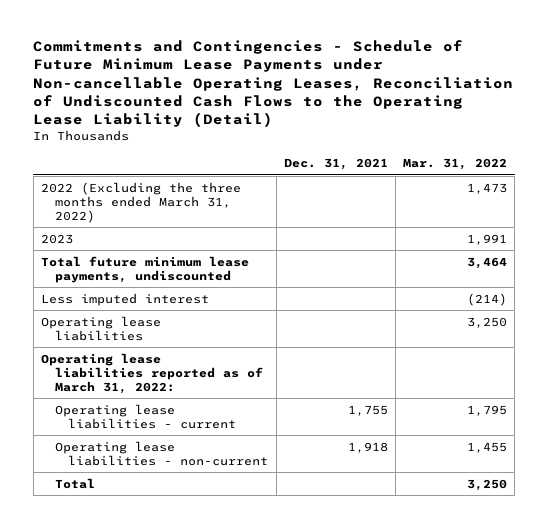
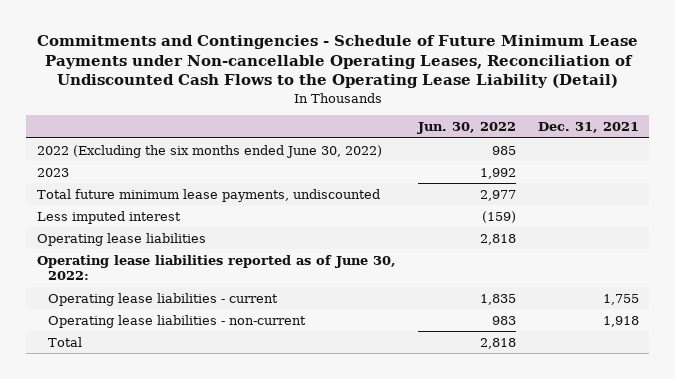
- | Dec. 31, 2021 | Mar. 31, 2022
+ | Jun. 30, 2022 | Dec. 31, 2021
- 2022 (Excluding the three months ended March 31, 2022) | | 1,473
+ 2022 (Excluding the six months ended June 30, 2022) | 985 |
- Operating lease liabilities reported as of March 31, 2022:
+ Operating lease liabilities reported as of June 30, 2022:

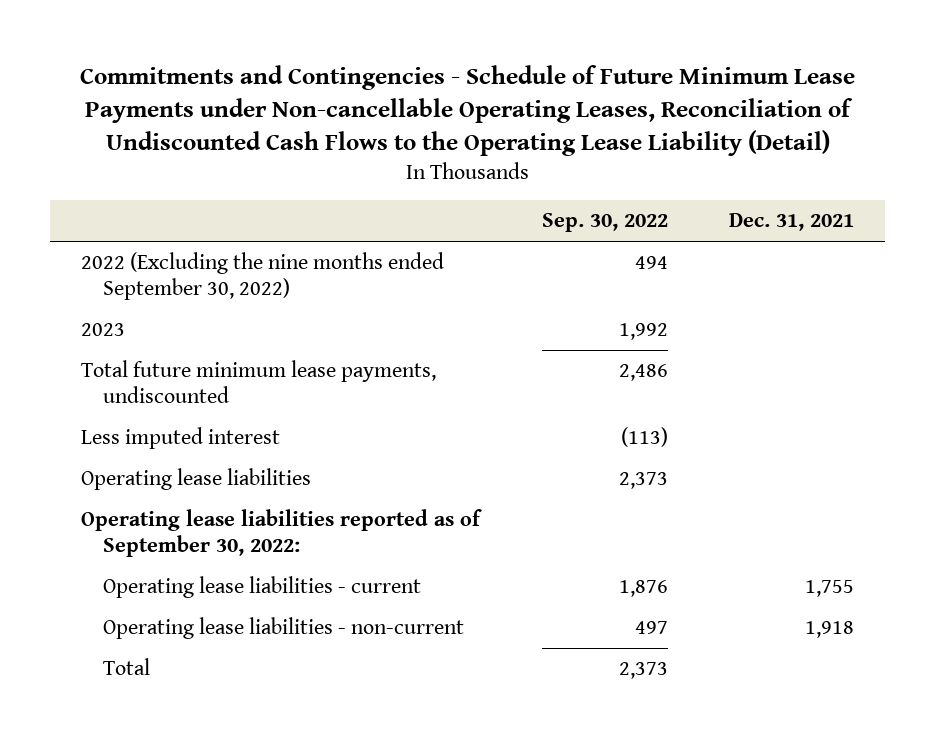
- | Jun. 30, 2022 | Dec. 31, 2021
+ | Sep. 30, 2022 | Dec. 31, 2021
- 2022 (Excluding the six months ended June 30, 2022) | 985 |
+ 2022 (Excluding the nine months ended September 30, 2022) | 494 |
- Operating lease liabilities reported as of June 30, 2022:
+ Operating lease liabilities reported as of September 30, 2022:

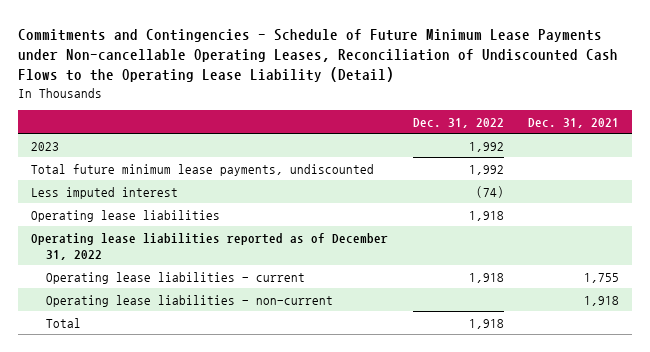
- | Sep. 30, 2022 | Dec. 31, 2021
+ | Dec. 31, 2022 | Dec. 31, 2021
- 2022 (Excluding the nine months ended September 30, 2022) | 494 |
- Operating lease liabilities reported as of September 30, 2022:
+ Operating lease liabilities reported as of December 31, 2022

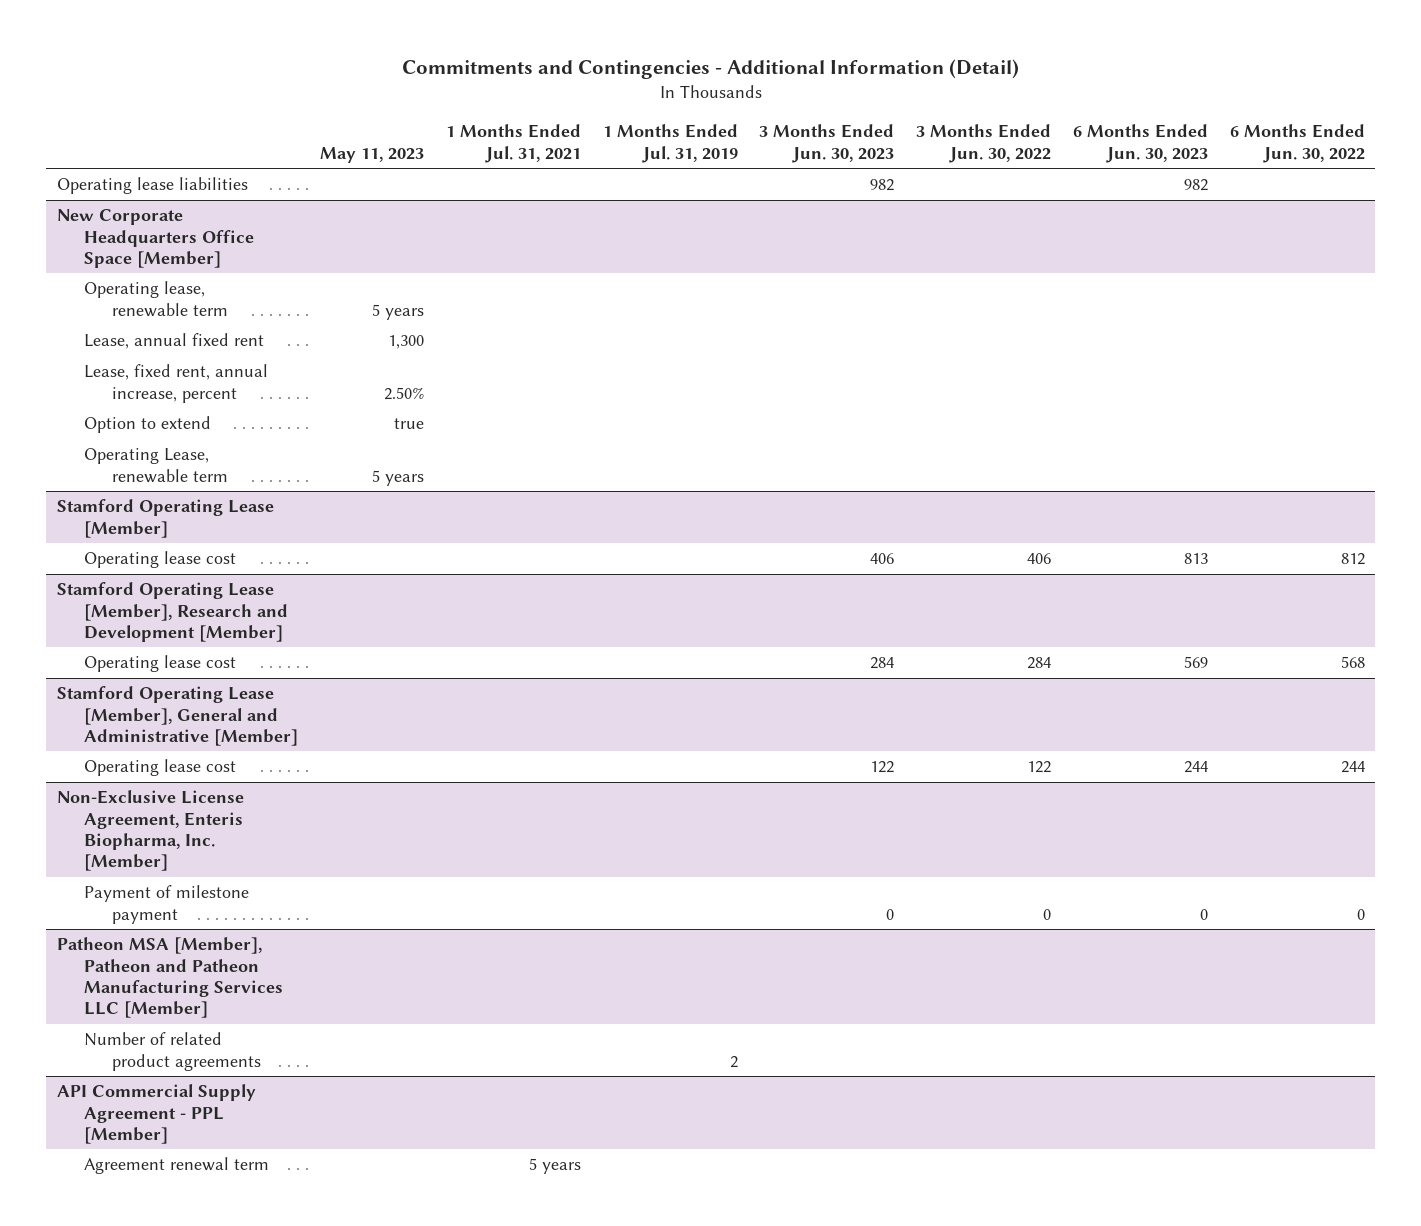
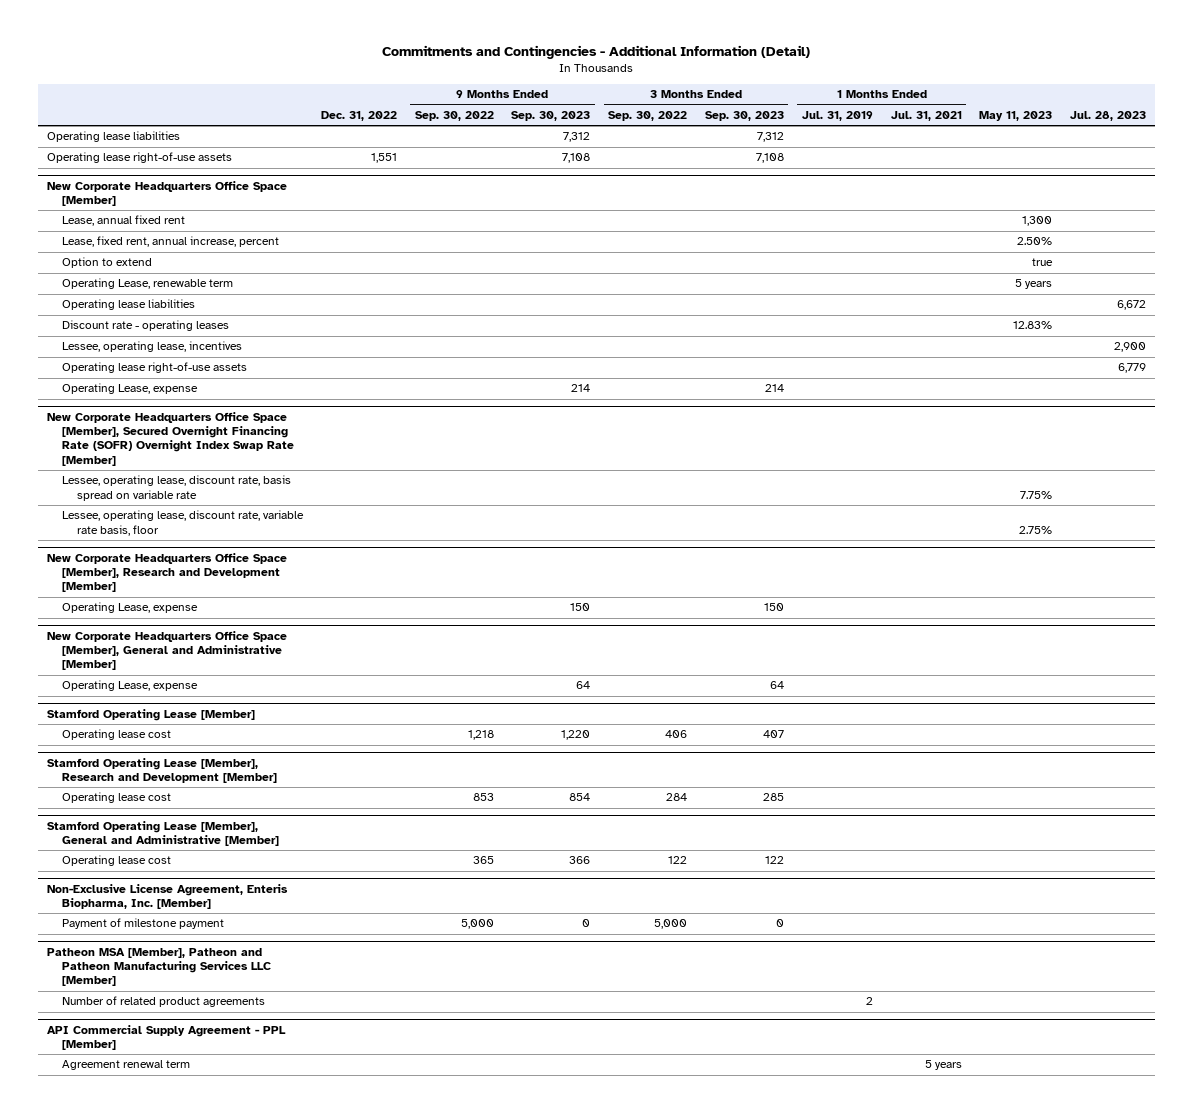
- | May 11, 2023 | 1 Months Ended Jul. 31, 2021 | 1 Months Ended Jul. 31, 2019 | 3 Months Ended Jun. 30, 2023 | 3 Months Ended Jun. 30, 2022 | 6 Months Ended Jun. 30, 2023 | 6 Months Ended Jun. 30, 2022
+ | Dec. 31, 2022 | 9 Months Ended Sep. 30, 2022 | 9 Months Ended Sep. 30, 2023 | 3 Months Ended Sep. 30, 2022 | 3 Months Ended Sep. 30, 2023 | 1 Months Ended Jul. 31, 2019 | 1 Months Ended Jul. 31, 2021 | May 11, 2023 | Jul. 28, 2023
+ Operating lease right-of-use assets | 1,551 | | 7,108 | | 7,108 | | | |
@ New Corporate Headquarters Office Space [Member]
- Operating lease, renewable term | 5 years | | | | | |
+ Operating lease liabilities | | | | | | | | | 6,672
+ Discount rate - operating leases | | | | | | | | 12.83% |
+ Lessee, operating lease, incentives | | | | | | | | | 2,900
+ Operating lease right-of-use assets | | | | | | | | | 6,779
+ Operating Lease, expense | | | 214 | | 214 | | | |
+ New Corporate Headquarters Office Space [Member], Secured Overnight Financing Rate (SOFR) Overnight Index Swap Rate [Member]
+ Lessee, operating lease, discount rate, basis spread on variable rate | | | | | | | | 7.75% |
+ Lessee, operating lease, discount rate, variable rate basis, floor | | | | | | | | 2.75% |
+ New Corporate Headquarters Office Space [Member], Research and Development [Member]
+ Operating Lease, expense | | | 150 | | 150 | | | |
+ New Corporate Headquarters Office Space [Member], General and Administrative [Member]
+ Operating Lease, expense | | | 64 | | 64 | | | |

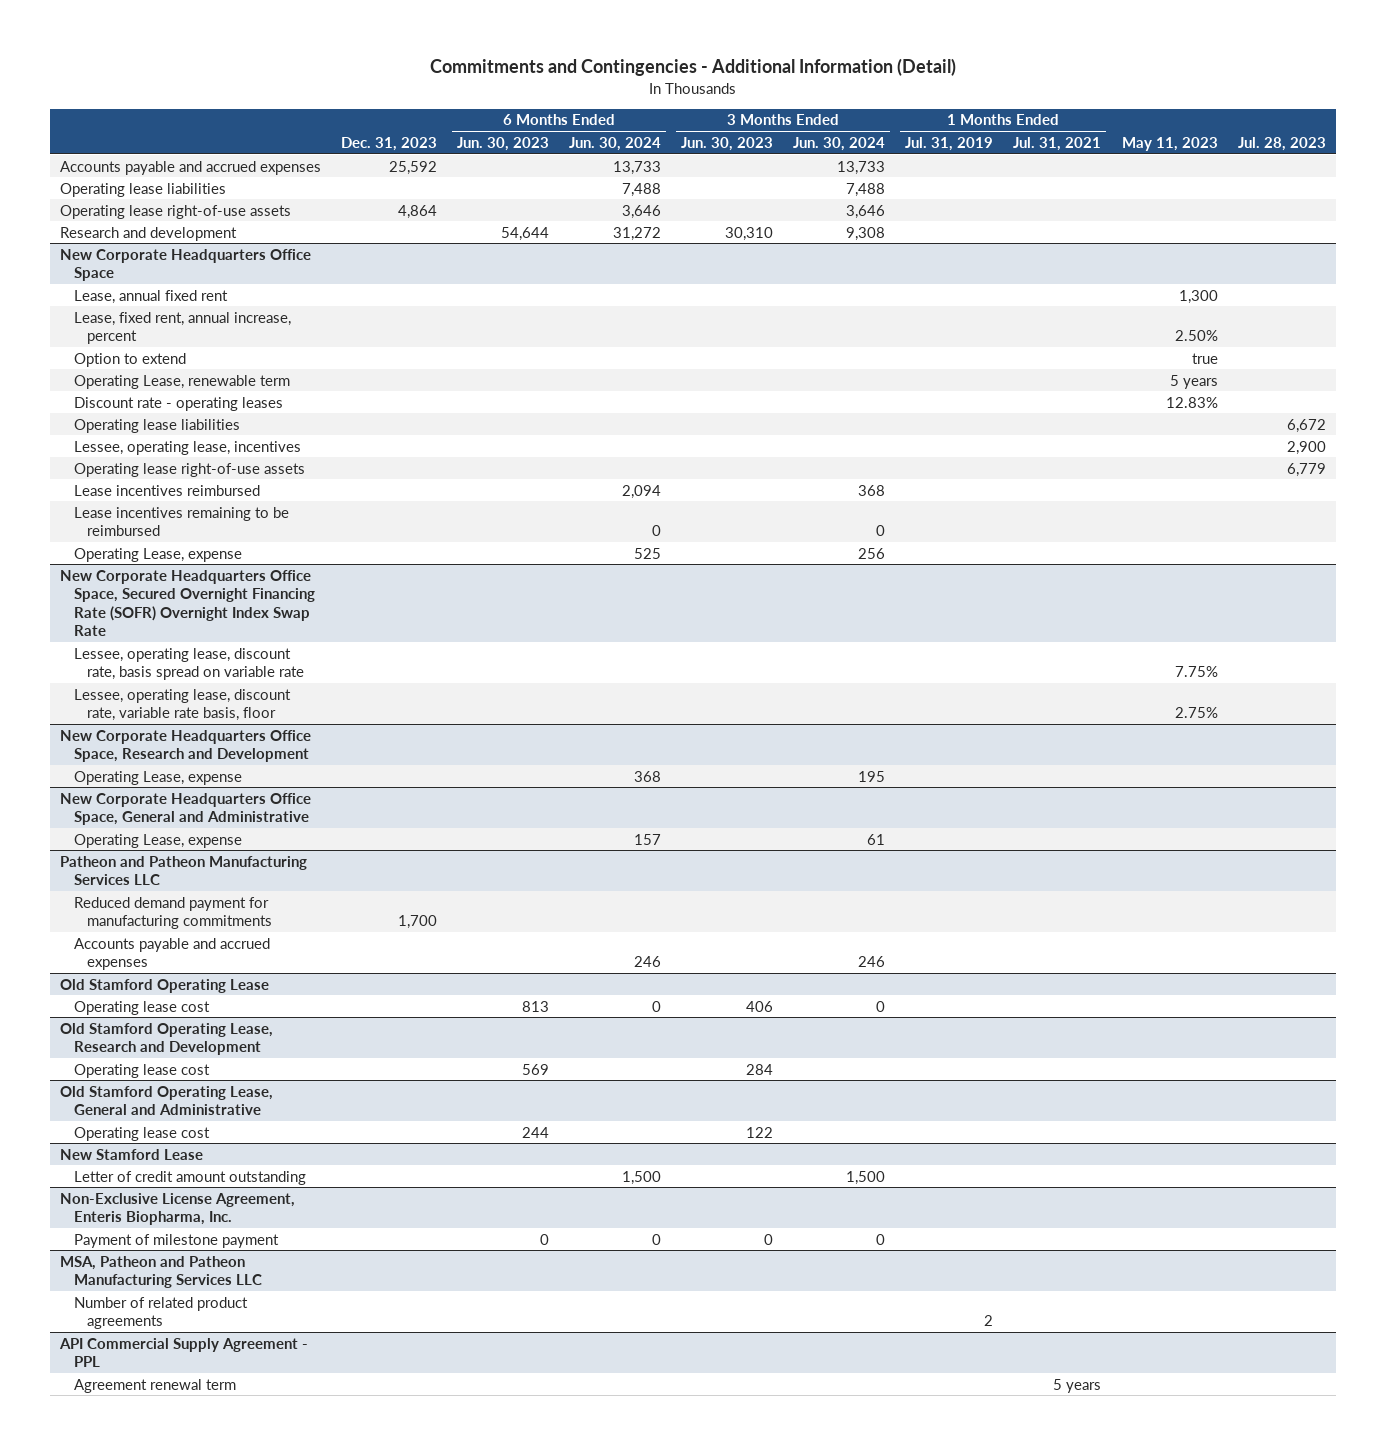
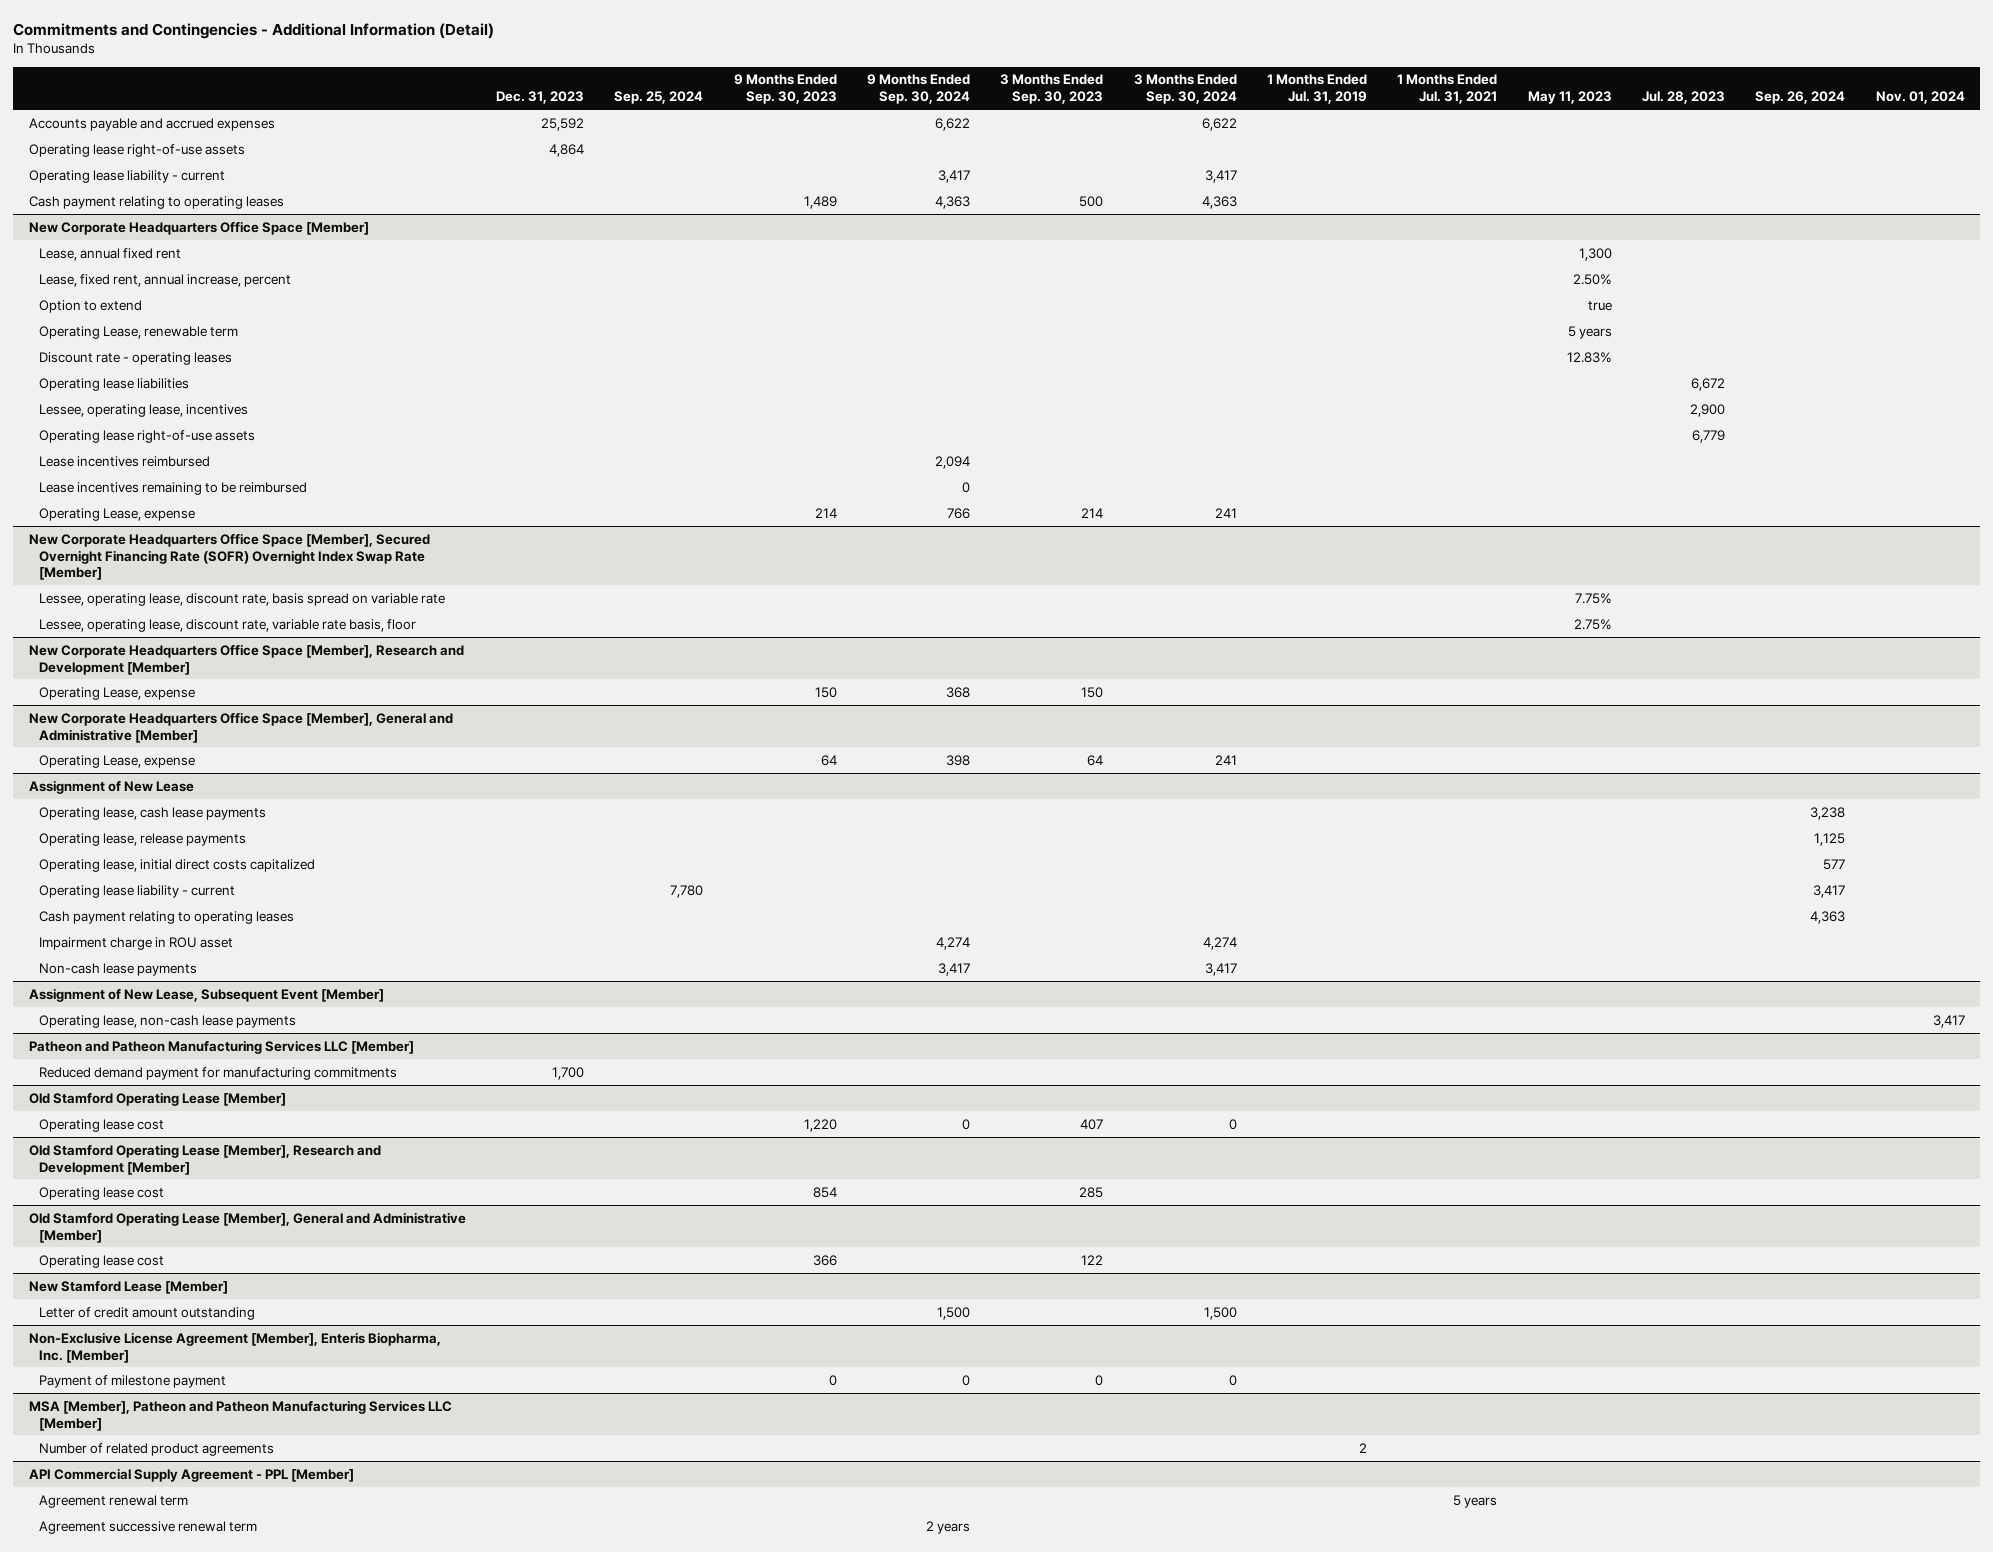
- | Dec. 31, 2023 | 6 Months Ended Jun. 30, 2023 | 6 Months Ended Jun. 30, 2024 | 3 Months Ended Jun. 30, 2023 | 3 Months Ended Jun. 30, 2024 | 1 Months Ended Jul. 31, 2019 | 1 Months Ended Jul. 31, 2021 | May 11, 2023 | Jul. 28, 2023
+ | Dec. 31, 2023 | Sep. 25, 2024 | 9 Months Ended Sep. 30, 2023 | 9 Months Ended Sep. 30, 2024 | 3 Months Ended Sep. 30, 2023 | 3 Months Ended Sep. 30, 2024 | 1 Months Ended Jul. 31, 2019 | 1 Months Ended Jul. 31, 2021 | May 11, 2023 | Jul. 28, 2023 | Sep. 26, 2024 | Nov. 01, 2024
- Operating lease liabilities | | | 7,488 | | 7,488 | | | |
- Research and development | | 54,644 | 31,272 | 30,310 | 9,308 | | | |
- New Corporate Headquarters Office Space
+ Operating lease liability - current | | | | 3,417 | | 3,417 | | | | | |
+ Cash payment relating to operating leases | | | 1,489 | 4,363 | 500 | 4,363 | | | | | |
+ New Corporate Headquarters Office Space [Member]
- New Corporate Headquarters Office Space, Secured Overnight Financing Rate (SOFR) Overnight Index Swap Rate
+ New Corporate Headquarters Office Space [Member], Secured Overnight Financing Rate (SOFR) Overnight Index Swap Rate [Member]
- New Corporate Headquarters Office Space, Research and Development
+ New Corporate Headquarters Office Space [Member], Research and Development [Member]
- New Corporate Headquarters Office Space, General and Administrative
+ New Corporate Headquarters Office Space [Member], General and Administrative [Member]
- Patheon and Patheon Manufacturing Services LLC
+ Assignment of New Lease
+ Operating lease, cash lease payments | | | | | | | | | | | 3,238 |
+ Operating lease, release payments | | | | | | | | | | | 1,125 |
+ Operating lease, initial direct costs capitalized | | | | | | | | | | | 577 |
+ Operating lease liability - current | | 7,780 | | | | | | | | | 3,417 |
+ Cash payment relating to operating leases | | | | | | | | | | | 4,363 |
+ Impairment charge in ROU asset | | | | 4,274 | | 4,274 | | | | | |
+ Non-cash lease payments | | | | 3,417 | | 3,417 | | | | | |
+ Assignment of New Lease, Subsequent Event [Member]
+ Operating lease, non-cash lease payments | | | | | | | | | | | | 3,417
+ Patheon and Patheon Manufacturing Services LLC [Member]
- Accounts payable and accrued expenses | | | 246 | | 246 | | | |
- Old Stamford Operating Lease
+ Old Stamford Operating Lease [Member]
- Old Stamford Operating Lease, Research and Development
+ Old Stamford Operating Lease [Member], Research and Development [Member]
- Old Stamford Operating Lease, General and Administrative
+ Old Stamford Operating Lease [Member], General and Administrative [Member]
- New Stamford Lease
+ New Stamford Lease [Member]
- Non-Exclusive License Agreement, Enteris Biopharma, Inc.
+ Non-Exclusive License Agreement [Member], Enteris Biopharma, Inc. [Member]
- MSA, Patheon and Patheon Manufacturing Services LLC
+ MSA [Member], Patheon and Patheon Manufacturing Services LLC [Member]
- API Commercial Supply Agreement - PPL
+ API Commercial Supply Agreement - PPL [Member]
+ Agreement successive renewal term | | | | 2 years | | | | | | | |

